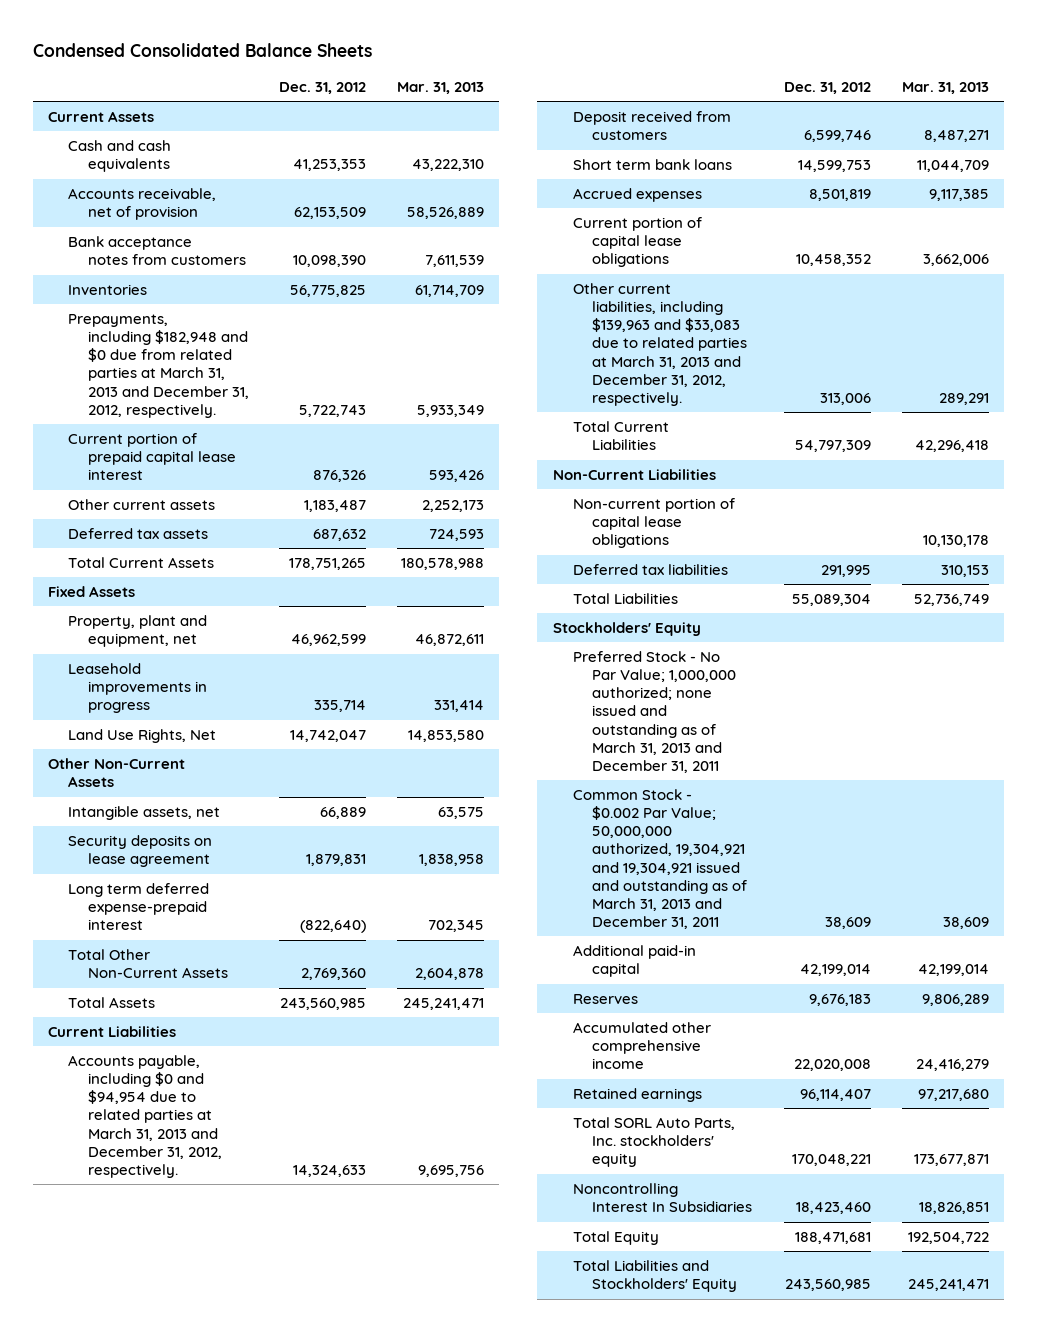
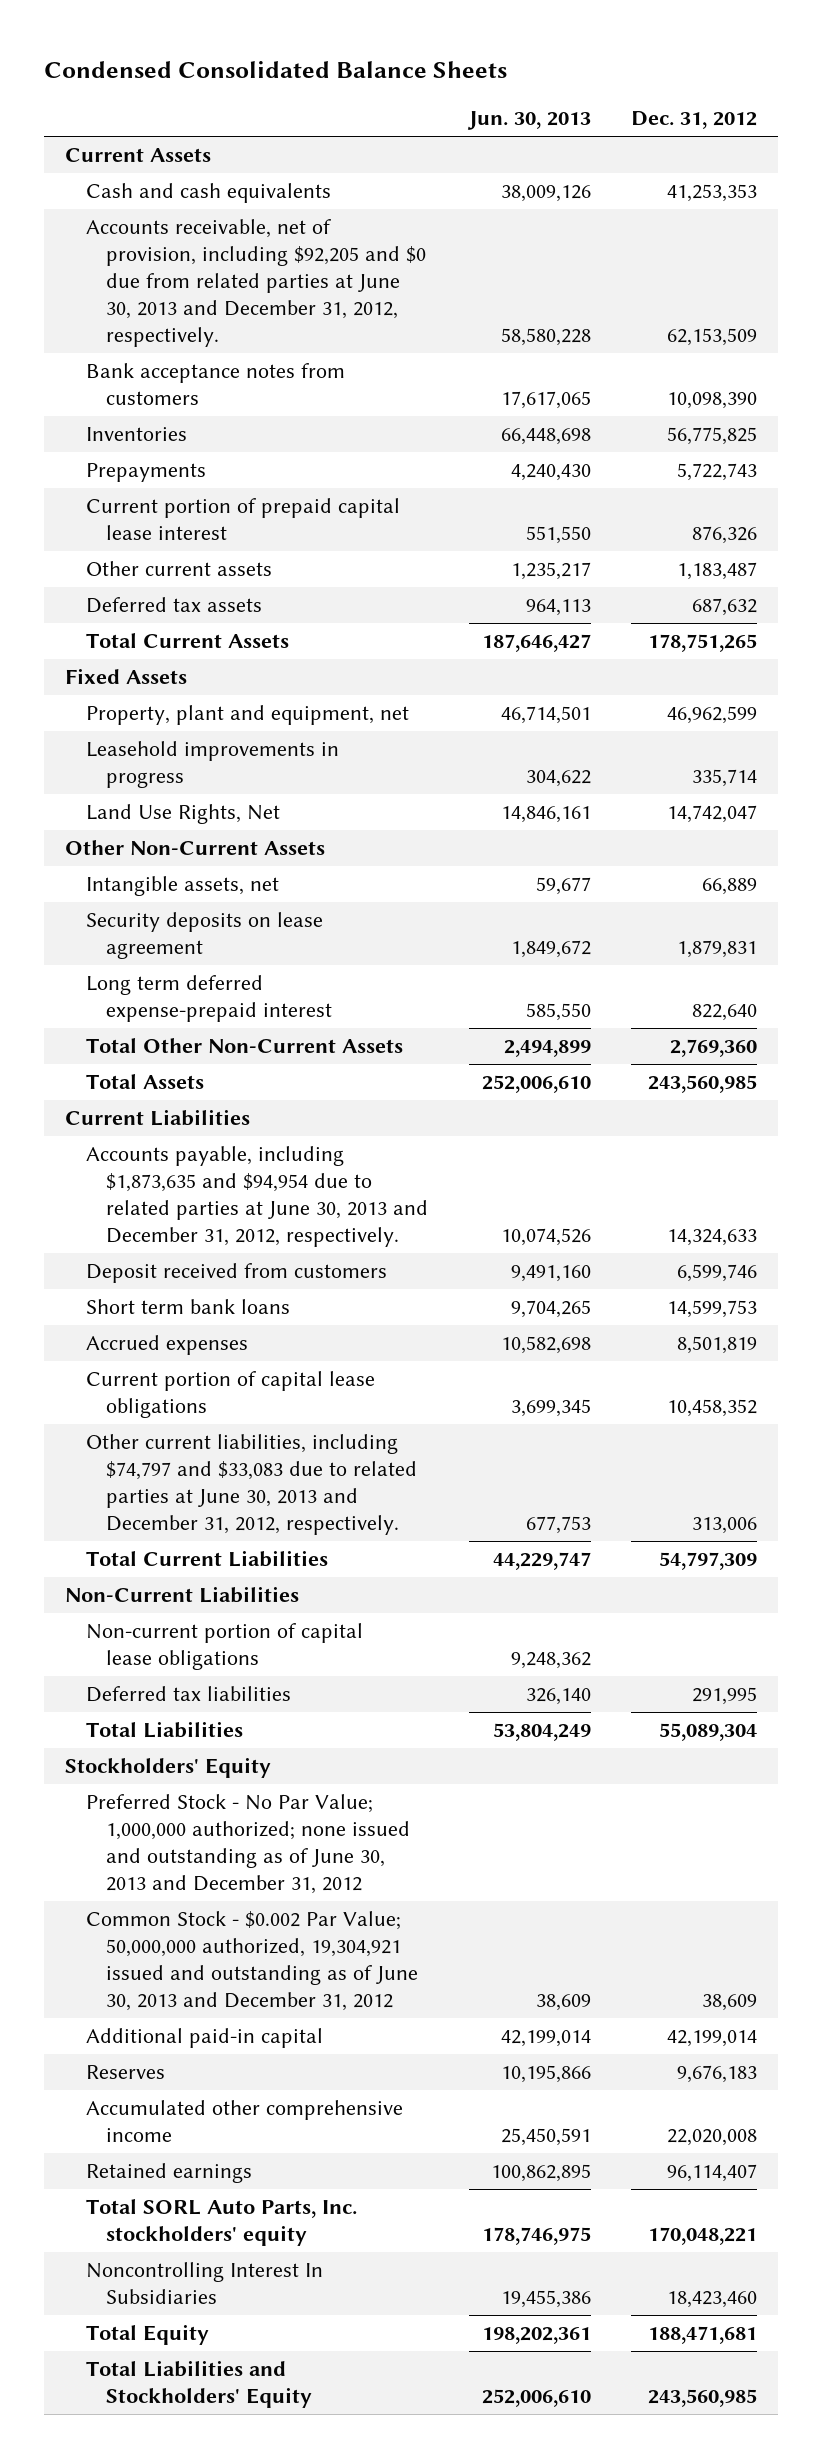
- | Dec. 31, 2012 | Mar. 31, 2013
+ | Jun. 30, 2013 | Dec. 31, 2012
- Accounts receivable, net of provision | 62,153,509 | 58,526,889
+ Accounts receivable, net of provision, including $92,205 and $0 due from related parties at June 30, 2013 and December 31, 2012, respectively. | 58,580,228 | 62,153,509
- Prepayments, including $182,948 and $0 due from related parties at March 31, 2013 and December 31, 2012, respectively. | 5,722,743 | 5,933,349
+ Prepayments | 4,240,430 | 5,722,743
- Long term deferred expense-prepaid interest | (822,640) | 702,345
+ Long term deferred expense-prepaid interest | 585,550 | 822,640
- Accounts payable, including $0 and $94,954 due to related parties at March 31, 2013 and December 31, 2012, respectively. | 14,324,633 | 9,695,756
+ Accounts payable, including $1,873,635 and $94,954 due to related parties at June 30, 2013 and December 31, 2012, respectively. | 10,074,526 | 14,324,633
- Other current liabilities, including $139,963 and $33,083 due to related parties at March 31, 2013 and December 31, 2012, respectively. | 313,006 | 289,291
+ Other current liabilities, including $74,797 and $33,083 due to related parties at June 30, 2013 and December 31, 2012, respectively. | 677,753 | 313,006
- Preferred Stock - No Par Value; 1,000,000 authorized; none issued and outstanding as of March 31, 2013 and December 31, 2011
- Common Stock - $0.002 Par Value; 50,000,000 authorized, 19,304,921 and 19,304,921 issued and outstanding as of March 31, 2013 and December 31, 2011 | 38,609 | 38,609
+ Preferred Stock - No Par Value; 1,000,000 authorized; none issued and outstanding as of June 30, 2013 and December 31, 2012
+ Common Stock - $0.002 Par Value; 50,000,000 authorized, 19,304,921 issued and outstanding as of June 30, 2013 and December 31, 2012 | 38,609 | 38,609

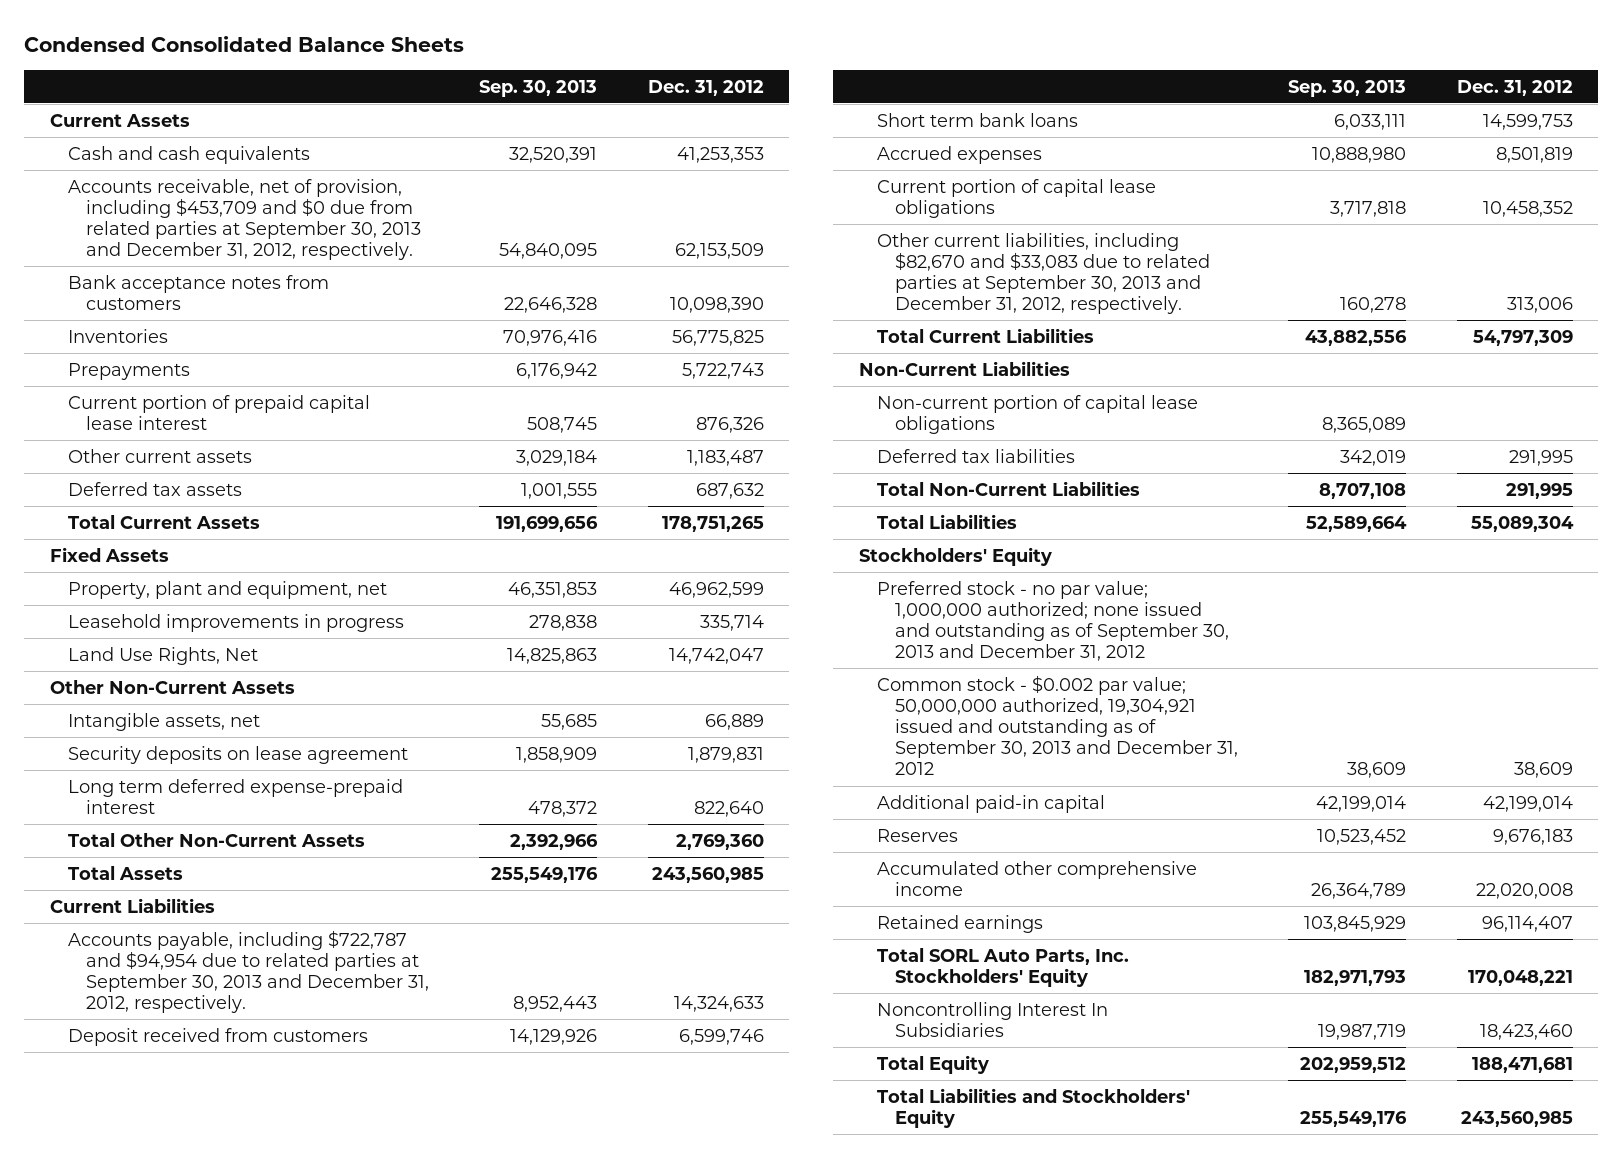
- | Jun. 30, 2013 | Dec. 31, 2012
+ | Sep. 30, 2013 | Dec. 31, 2012
- Accounts receivable, net of provision, including $92,205 and $0 due from related parties at June 30, 2013 and December 31, 2012, respectively. | 58,580,228 | 62,153,509
+ Accounts receivable, net of provision, including $453,709 and $0 due from related parties at September 30, 2013 and December 31, 2012, respectively. | 54,840,095 | 62,153,509
- Accounts payable, including $1,873,635 and $94,954 due to related parties at June 30, 2013 and December 31, 2012, respectively. | 10,074,526 | 14,324,633
+ Accounts payable, including $722,787 and $94,954 due to related parties at September 30, 2013 and December 31, 2012, respectively. | 8,952,443 | 14,324,633
- Other current liabilities, including $74,797 and $33,083 due to related parties at June 30, 2013 and December 31, 2012, respectively. | 677,753 | 313,006
+ Other current liabilities, including $82,670 and $33,083 due to related parties at September 30, 2013 and December 31, 2012, respectively. | 160,278 | 313,006
+ Total Non-Current Liabilities | 8,707,108 | 291,995
- Preferred Stock - No Par Value; 1,000,000 authorized; none issued and outstanding as of June 30, 2013 and December 31, 2012
- Common Stock - $0.002 Par Value; 50,000,000 authorized, 19,304,921 issued and outstanding as of June 30, 2013 and December 31, 2012 | 38,609 | 38,609
+ Preferred stock - no par value; 1,000,000 authorized; none issued and outstanding as of September 30, 2013 and December 31, 2012
+ Common stock - $0.002 par value; 50,000,000 authorized, 19,304,921 issued and outstanding as of September 30, 2013 and December 31, 2012 | 38,609 | 38,609
- Total SORL Auto Parts, Inc. stockholders' equity | 178,746,975 | 170,048,221
+ Total SORL Auto Parts, Inc. Stockholders' Equity | 182,971,793 | 170,048,221

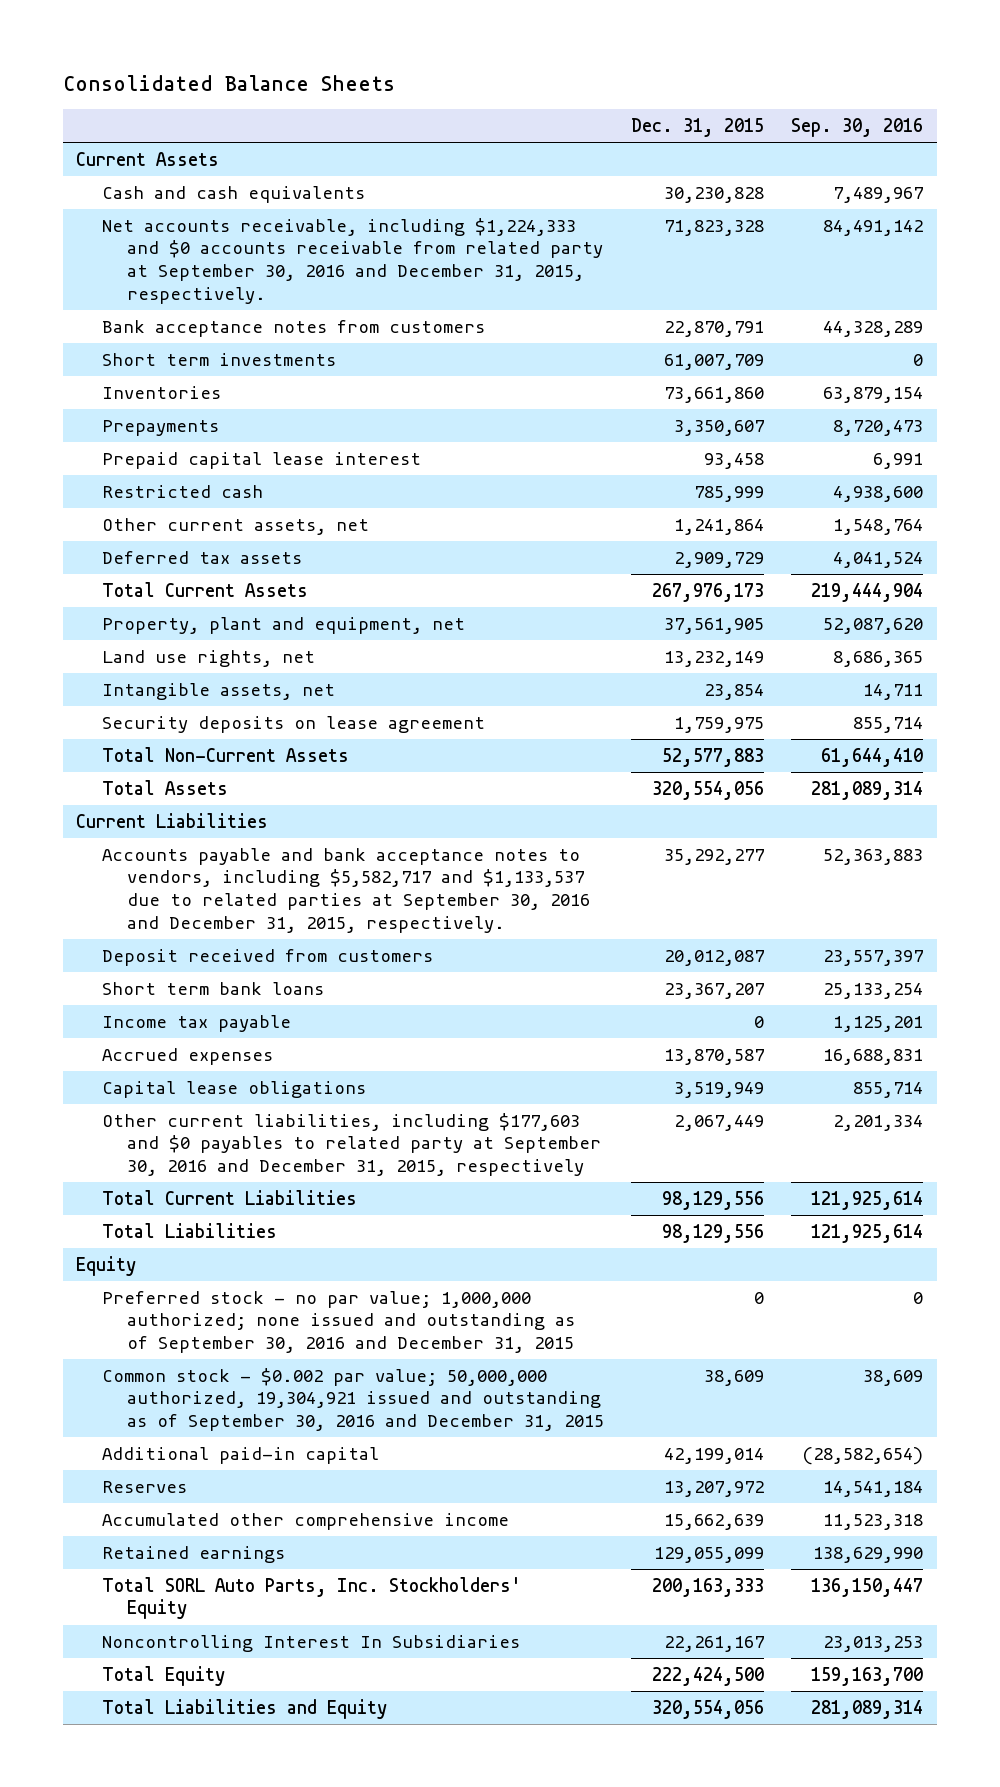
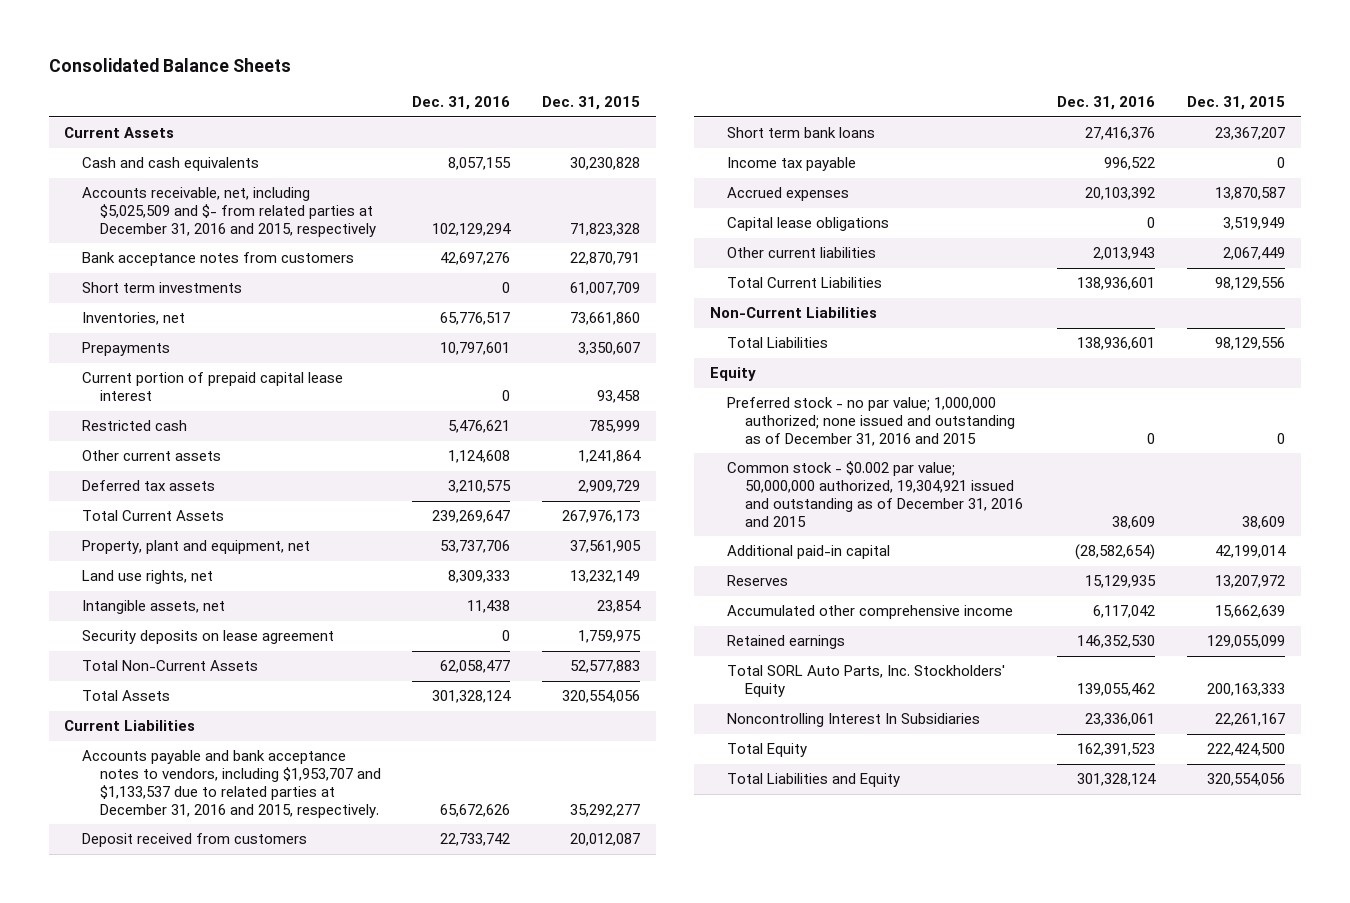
- | Dec. 31, 2015 | Sep. 30, 2016
+ | Dec. 31, 2016 | Dec. 31, 2015
- Net accounts receivable, including $1,224,333 and $0 accounts receivable from related party at September 30, 2016 and December 31, 2015, respectively. | 71,823,328 | 84,491,142
+ Accounts receivable, net, including $5,025,509 and $- from related parties at December 31, 2016 and 2015, respectively | 102,129,294 | 71,823,328
- Inventories | 73,661,860 | 63,879,154
+ Inventories, net | 65,776,517 | 73,661,860
- Prepaid capital lease interest | 93,458 | 6,991
+ Current portion of prepaid capital lease interest | 0 | 93,458
- Other current assets, net | 1,241,864 | 1,548,764
+ Other current assets | 1,124,608 | 1,241,864
- Accounts payable and bank acceptance notes to vendors, including $5,582,717 and $1,133,537 due to related parties at September 30, 2016 and December 31, 2015, respectively. | 35,292,277 | 52,363,883
+ Accounts payable and bank acceptance notes to vendors, including $1,953,707 and $1,133,537 due to related parties at December 31, 2016 and 2015, respectively. | 65,672,626 | 35,292,277
- Other current liabilities, including $177,603 and $0 payables to related party at September 30, 2016 and December 31, 2015, respectively | 2,067,449 | 2,201,334
+ Other current liabilities | 2,013,943 | 2,067,449
+ Non-Current Liabilities
- Preferred stock - no par value; 1,000,000 authorized; none issued and outstanding as of September 30, 2016 and December 31, 2015 | 0 | 0
- Common stock - $0.002 par value; 50,000,000 authorized, 19,304,921 issued and outstanding as of September 30, 2016 and December 31, 2015 | 38,609 | 38,609
+ Preferred stock - no par value; 1,000,000 authorized; none issued and outstanding as of December 31, 2016 and 2015 | 0 | 0
+ Common stock - $0.002 par value; 50,000,000 authorized, 19,304,921 issued and outstanding as of December 31, 2016 and 2015 | 38,609 | 38,609

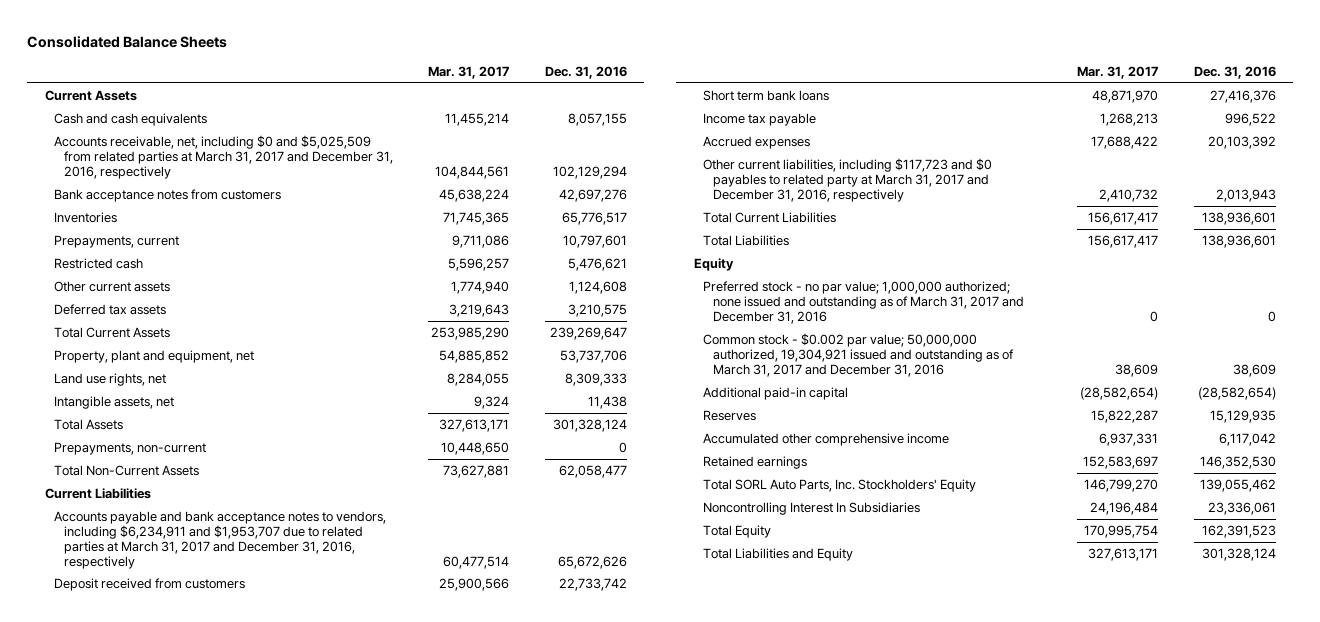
- | Dec. 31, 2016 | Dec. 31, 2015
+ | Mar. 31, 2017 | Dec. 31, 2016
- Accounts receivable, net, including $5,025,509 and $- from related parties at December 31, 2016 and 2015, respectively | 102,129,294 | 71,823,328
+ Accounts receivable, net, including $0 and $5,025,509 from related parties at March 31, 2017 and December 31, 2016, respectively | 104,844,561 | 102,129,294
- Short term investments | 0 | 61,007,709
- Inventories, net | 65,776,517 | 73,661,860
- Prepayments | 10,797,601 | 3,350,607
- Current portion of prepaid capital lease interest | 0 | 93,458
+ Inventories | 71,745,365 | 65,776,517
+ Prepayments, current | 9,711,086 | 10,797,601
- Security deposits on lease agreement | 0 | 1,759,975
+ Prepayments, non-current | 10,448,650 | 0
moved down: Total Non-Current Assets | 73,627,881 | 62,058,477
- Accounts payable and bank acceptance notes to vendors, including $1,953,707 and $1,133,537 due to related parties at December 31, 2016 and 2015, respectively. | 65,672,626 | 35,292,277
+ Accounts payable and bank acceptance notes to vendors, including $6,234,911 and $1,953,707 due to related parties at March 31, 2017 and December 31, 2016, respectively | 60,477,514 | 65,672,626
- Capital lease obligations | 0 | 3,519,949
- Other current liabilities | 2,013,943 | 2,067,449
+ Other current liabilities, including $117,723 and $0 payables to related party at March 31, 2017 and December 31, 2016, respectively | 2,410,732 | 2,013,943
- Non-Current Liabilities
- Preferred stock - no par value; 1,000,000 authorized; none issued and outstanding as of December 31, 2016 and 2015 | 0 | 0
- Common stock - $0.002 par value; 50,000,000 authorized, 19,304,921 issued and outstanding as of December 31, 2016 and 2015 | 38,609 | 38,609
+ Preferred stock - no par value; 1,000,000 authorized; none issued and outstanding as of March 31, 2017 and December 31, 2016 | 0 | 0
+ Common stock - $0.002 par value; 50,000,000 authorized, 19,304,921 issued and outstanding as of March 31, 2017 and December 31, 2016 | 38,609 | 38,609

